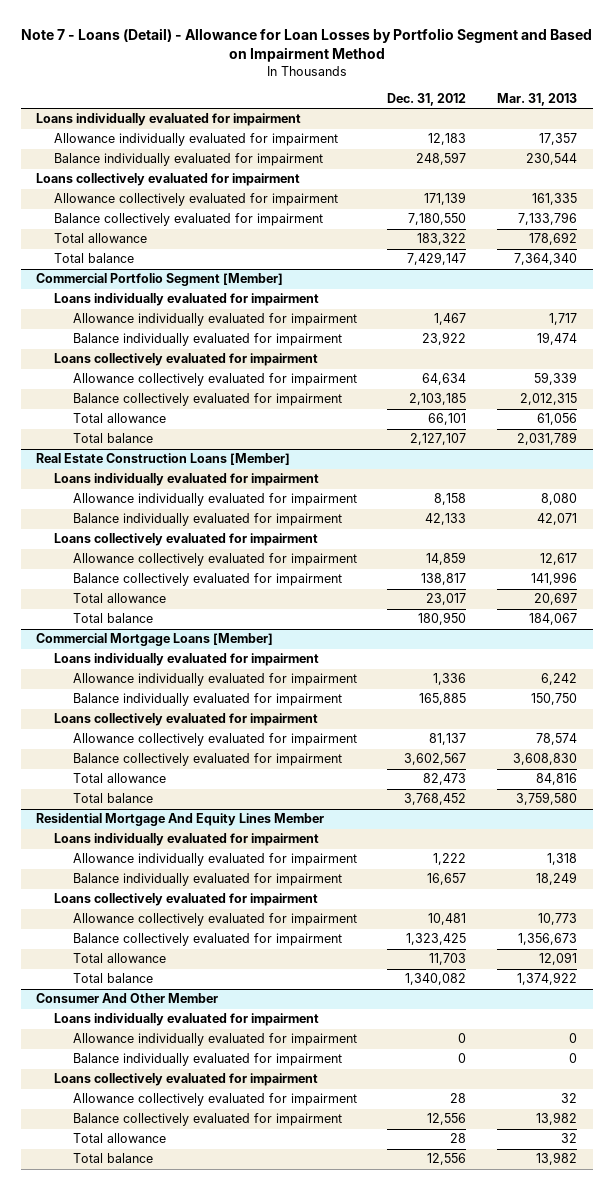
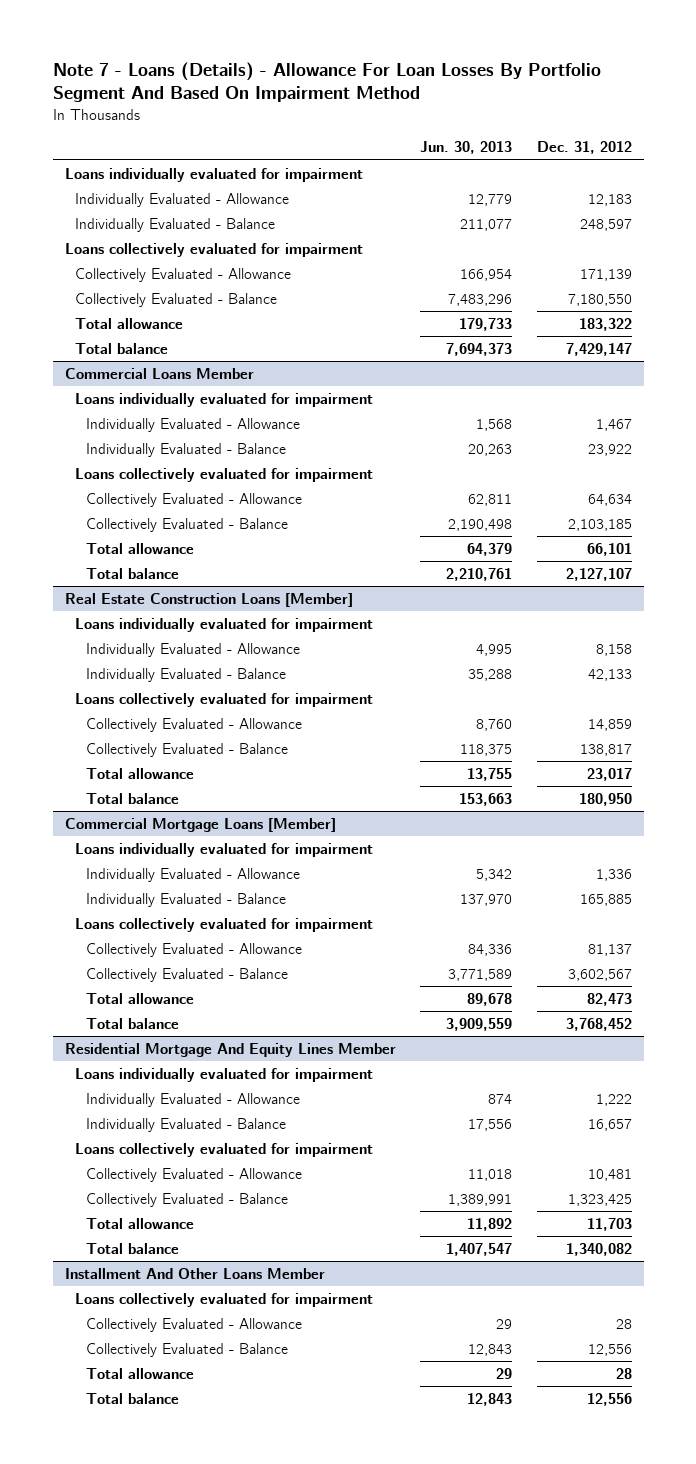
- Note 7 - Loans (Detail) - Allowance for Loan Losses by Portfolio Segment and Based on Impairment Method
+ Note 7 - Loans (Details) - Allowance For Loan Losses By Portfolio Segment And Based On Impairment Method
- | Dec. 31, 2012 | Mar. 31, 2013
+ | Jun. 30, 2013 | Dec. 31, 2012
- Allowance individually evaluated for impairment | 12,183 | 17,357
- Balance individually evaluated for impairment | 248,597 | 230,544
+ Individually Evaluated - Allowance | 12,779 | 12,183
+ Individually Evaluated - Balance | 211,077 | 248,597
- Allowance collectively evaluated for impairment | 171,139 | 161,335
- Balance collectively evaluated for impairment | 7,180,550 | 7,133,796
+ Collectively Evaluated - Allowance | 166,954 | 171,139
+ Collectively Evaluated - Balance | 7,483,296 | 7,180,550
- Commercial Portfolio Segment [Member]
+ Commercial Loans Member
- Allowance individually evaluated for impairment | 1,467 | 1,717
- Balance individually evaluated for impairment | 23,922 | 19,474
+ Individually Evaluated - Allowance | 1,568 | 1,467
+ Individually Evaluated - Balance | 20,263 | 23,922
- Allowance collectively evaluated for impairment | 64,634 | 59,339
- Balance collectively evaluated for impairment | 2,103,185 | 2,012,315
+ Collectively Evaluated - Allowance | 62,811 | 64,634
+ Collectively Evaluated - Balance | 2,190,498 | 2,103,185
@ Real Estate Construction Loans [Member]
- Allowance individually evaluated for impairment | 8,158 | 8,080
- Balance individually evaluated for impairment | 42,133 | 42,071
+ Individually Evaluated - Allowance | 4,995 | 8,158
+ Individually Evaluated - Balance | 35,288 | 42,133
- Allowance collectively evaluated for impairment | 14,859 | 12,617
- Balance collectively evaluated for impairment | 138,817 | 141,996
+ Collectively Evaluated - Allowance | 8,760 | 14,859
+ Collectively Evaluated - Balance | 118,375 | 138,817
@ Commercial Mortgage Loans [Member]
- Allowance individually evaluated for impairment | 1,336 | 6,242
- Balance individually evaluated for impairment | 165,885 | 150,750
+ Individually Evaluated - Allowance | 5,342 | 1,336
+ Individually Evaluated - Balance | 137,970 | 165,885
- Allowance collectively evaluated for impairment | 81,137 | 78,574
- Balance collectively evaluated for impairment | 3,602,567 | 3,608,830
+ Collectively Evaluated - Allowance | 84,336 | 81,137
+ Collectively Evaluated - Balance | 3,771,589 | 3,602,567
@ Residential Mortgage And Equity Lines Member
- Allowance individually evaluated for impairment | 1,222 | 1,318
- Balance individually evaluated for impairment | 16,657 | 18,249
+ Individually Evaluated - Allowance | 874 | 1,222
+ Individually Evaluated - Balance | 17,556 | 16,657
- Allowance collectively evaluated for impairment | 10,481 | 10,773
- Balance collectively evaluated for impairment | 1,323,425 | 1,356,673
+ Collectively Evaluated - Allowance | 11,018 | 10,481
+ Collectively Evaluated - Balance | 1,389,991 | 1,323,425
- Consumer And Other Member
- Loans individually evaluated for impairment
- Allowance individually evaluated for impairment | 0 | 0
- Balance individually evaluated for impairment | 0 | 0
+ Installment And Other Loans Member
- Allowance collectively evaluated for impairment | 28 | 32
- Balance collectively evaluated for impairment | 12,556 | 13,982
+ Collectively Evaluated - Allowance | 29 | 28
+ Collectively Evaluated - Balance | 12,843 | 12,556

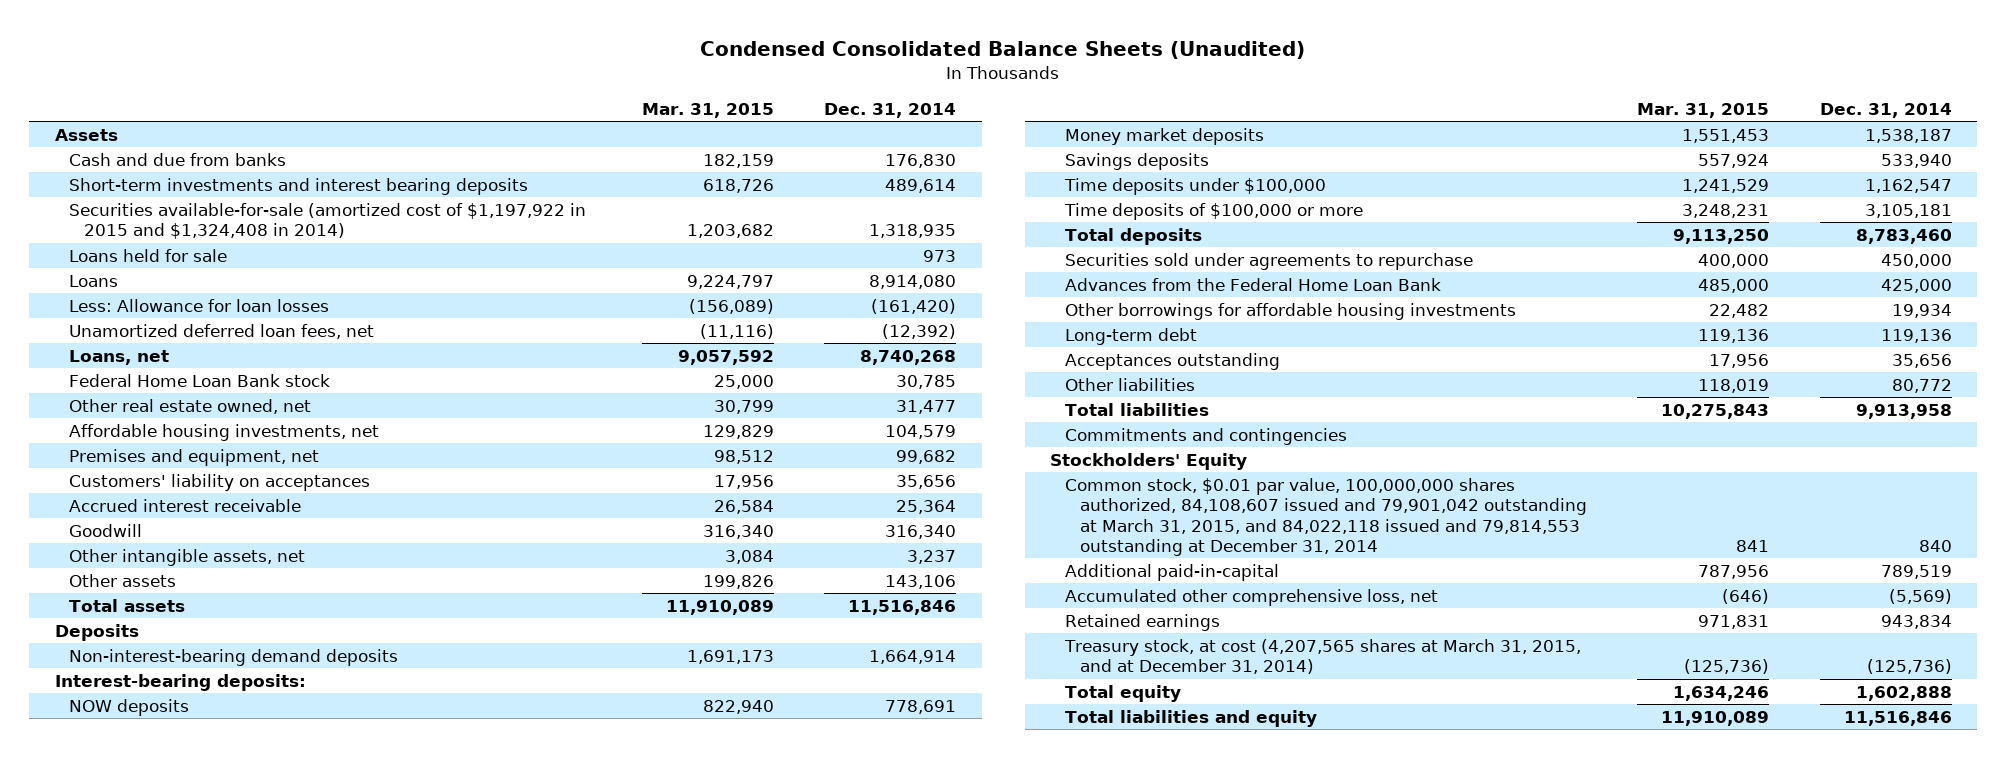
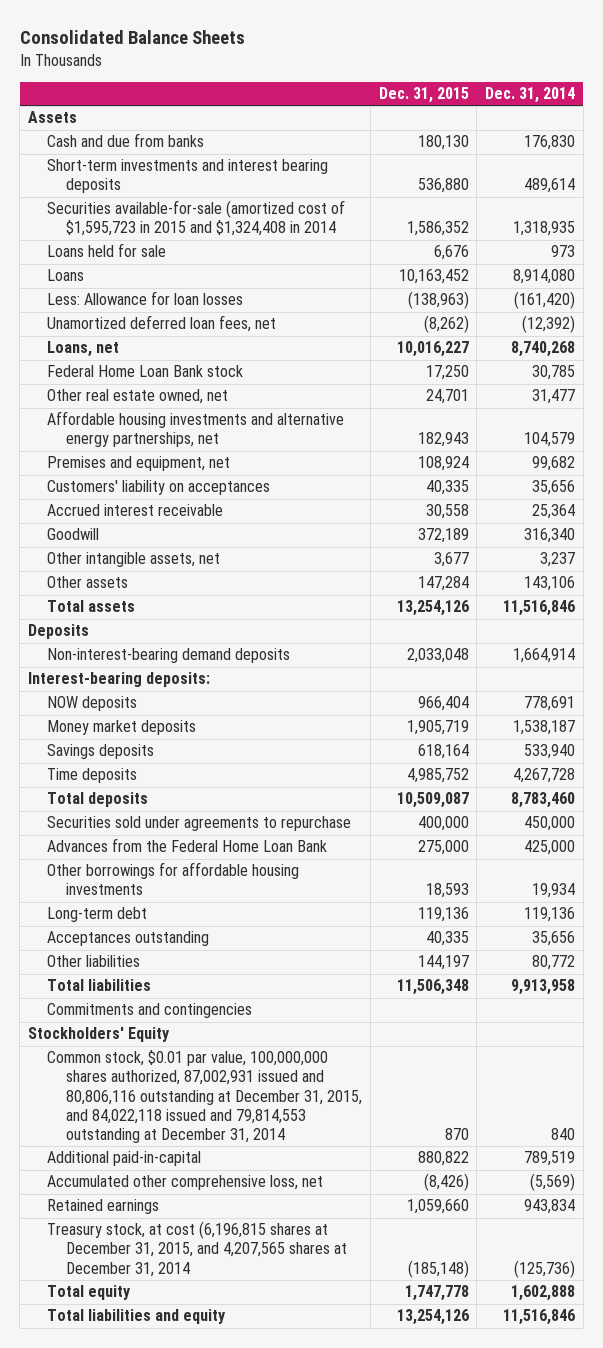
- Condensed Consolidated Balance Sheets (Unaudited)
+ Consolidated Balance Sheets
- | Mar. 31, 2015 | Dec. 31, 2014
+ | Dec. 31, 2015 | Dec. 31, 2014
- Securities available-for-sale (amortized cost of $1,197,922 in 2015 and $1,324,408 in 2014) | 1,203,682 | 1,318,935
+ Securities available-for-sale (amortized cost of $1,595,723 in 2015 and $1,324,408 in 2014 | 1,586,352 | 1,318,935
- Affordable housing investments, net | 129,829 | 104,579
+ Affordable housing investments and alternative energy partnerships, net | 182,943 | 104,579
- Time deposits under $100,000 | 1,241,529 | 1,162,547
- Time deposits of $100,000 or more | 3,248,231 | 3,105,181
+ Time deposits | 4,985,752 | 4,267,728
- Common stock, $0.01 par value, 100,000,000 shares authorized, 84,108,607 issued and 79,901,042 outstanding at March 31, 2015, and 84,022,118 issued and 79,814,553 outstanding at December 31, 2014 | 841 | 840
+ Common stock, $0.01 par value, 100,000,000 shares authorized, 87,002,931 issued and 80,806,116 outstanding at December 31, 2015, and 84,022,118 issued and 79,814,553 outstanding at December 31, 2014 | 870 | 840
- Treasury stock, at cost (4,207,565 shares at March 31, 2015, and at December 31, 2014) | (125,736) | (125,736)
+ Treasury stock, at cost (6,196,815 shares at December 31, 2015, and 4,207,565 shares at December 31, 2014 | (185,148) | (125,736)

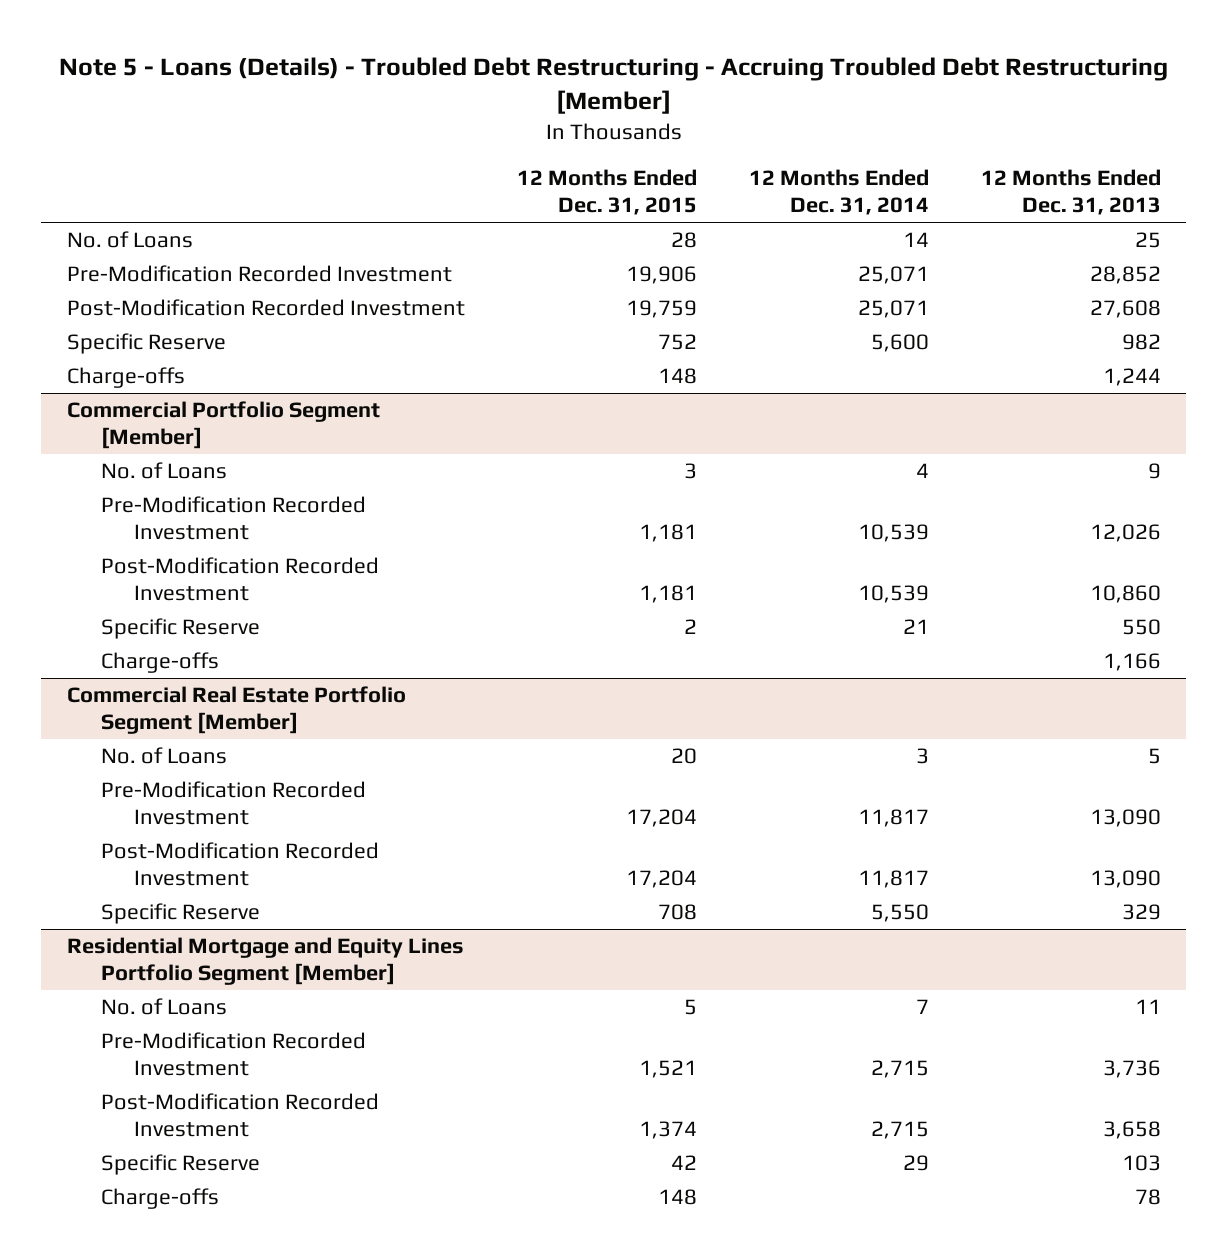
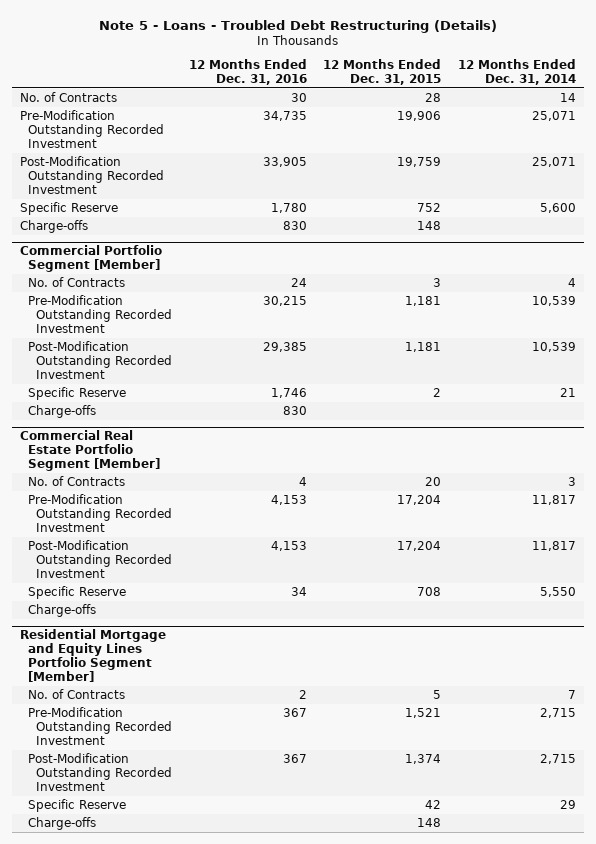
- Note 5 - Loans (Details) - Troubled Debt Restructuring - Accruing Troubled Debt Restructuring [Member]
+ Note 5 - Loans - Troubled Debt Restructuring (Details)
- | 12 Months Ended Dec. 31, 2015 | 12 Months Ended Dec. 31, 2014 | 12 Months Ended Dec. 31, 2013
+ | 12 Months Ended Dec. 31, 2016 | 12 Months Ended Dec. 31, 2015 | 12 Months Ended Dec. 31, 2014
- No. of Loans | 28 | 14 | 25
- Pre-Modification Recorded Investment | 19,906 | 25,071 | 28,852
- Post-Modification Recorded Investment | 19,759 | 25,071 | 27,608
+ No. of Contracts | 30 | 28 | 14
+ Pre-Modification Outstanding Recorded Investment | 34,735 | 19,906 | 25,071
+ Post-Modification Outstanding Recorded Investment | 33,905 | 19,759 | 25,071
@ Commercial Portfolio Segment [Member]
- No. of Loans | 3 | 4 | 9
- Pre-Modification Recorded Investment | 1,181 | 10,539 | 12,026
- Post-Modification Recorded Investment | 1,181 | 10,539 | 10,860
+ No. of Contracts | 24 | 3 | 4
+ Pre-Modification Outstanding Recorded Investment | 30,215 | 1,181 | 10,539
+ Post-Modification Outstanding Recorded Investment | 29,385 | 1,181 | 10,539
@ Commercial Real Estate Portfolio Segment [Member]
- No. of Loans | 20 | 3 | 5
- Pre-Modification Recorded Investment | 17,204 | 11,817 | 13,090
- Post-Modification Recorded Investment | 17,204 | 11,817 | 13,090
+ No. of Contracts | 4 | 20 | 3
+ Pre-Modification Outstanding Recorded Investment | 4,153 | 17,204 | 11,817
+ Post-Modification Outstanding Recorded Investment | 4,153 | 17,204 | 11,817
+ Charge-offs
@ Residential Mortgage and Equity Lines Portfolio Segment [Member]
- No. of Loans | 5 | 7 | 11
- Pre-Modification Recorded Investment | 1,521 | 2,715 | 3,736
- Post-Modification Recorded Investment | 1,374 | 2,715 | 3,658
+ No. of Contracts | 2 | 5 | 7
+ Pre-Modification Outstanding Recorded Investment | 367 | 1,521 | 2,715
+ Post-Modification Outstanding Recorded Investment | 367 | 1,374 | 2,715

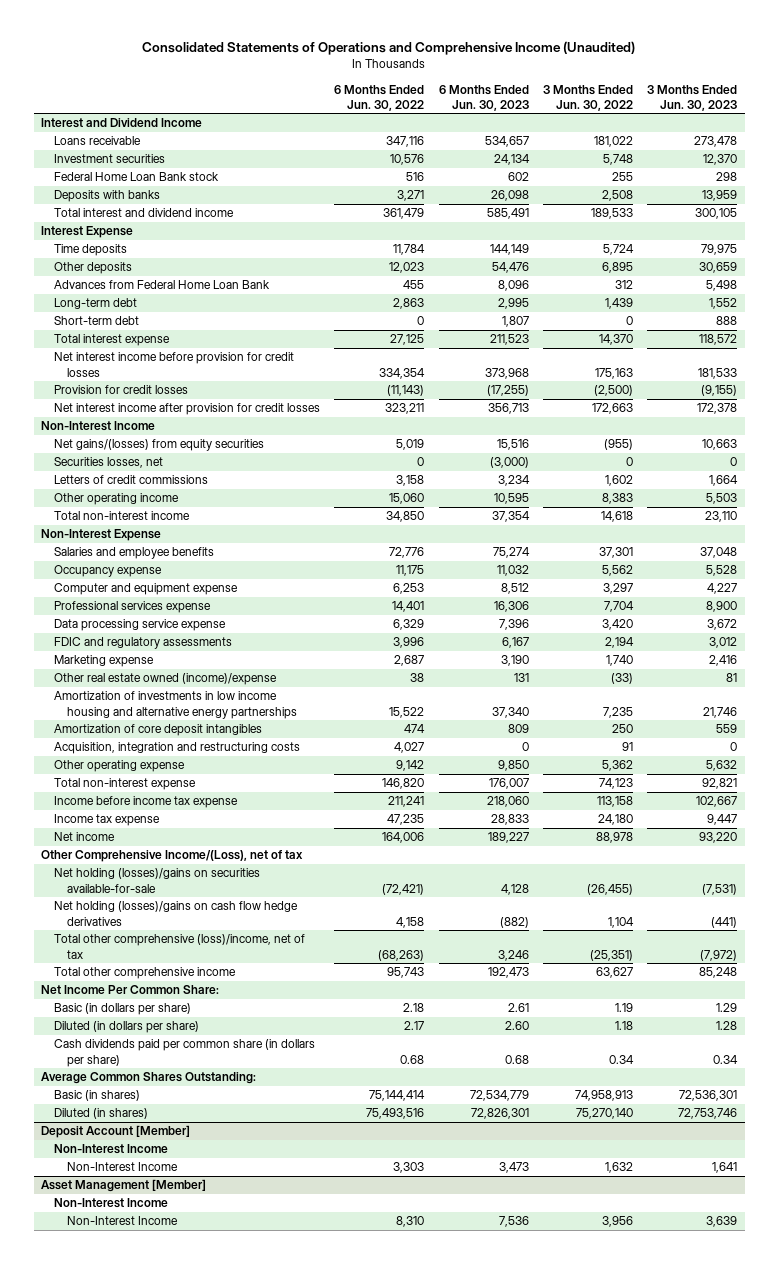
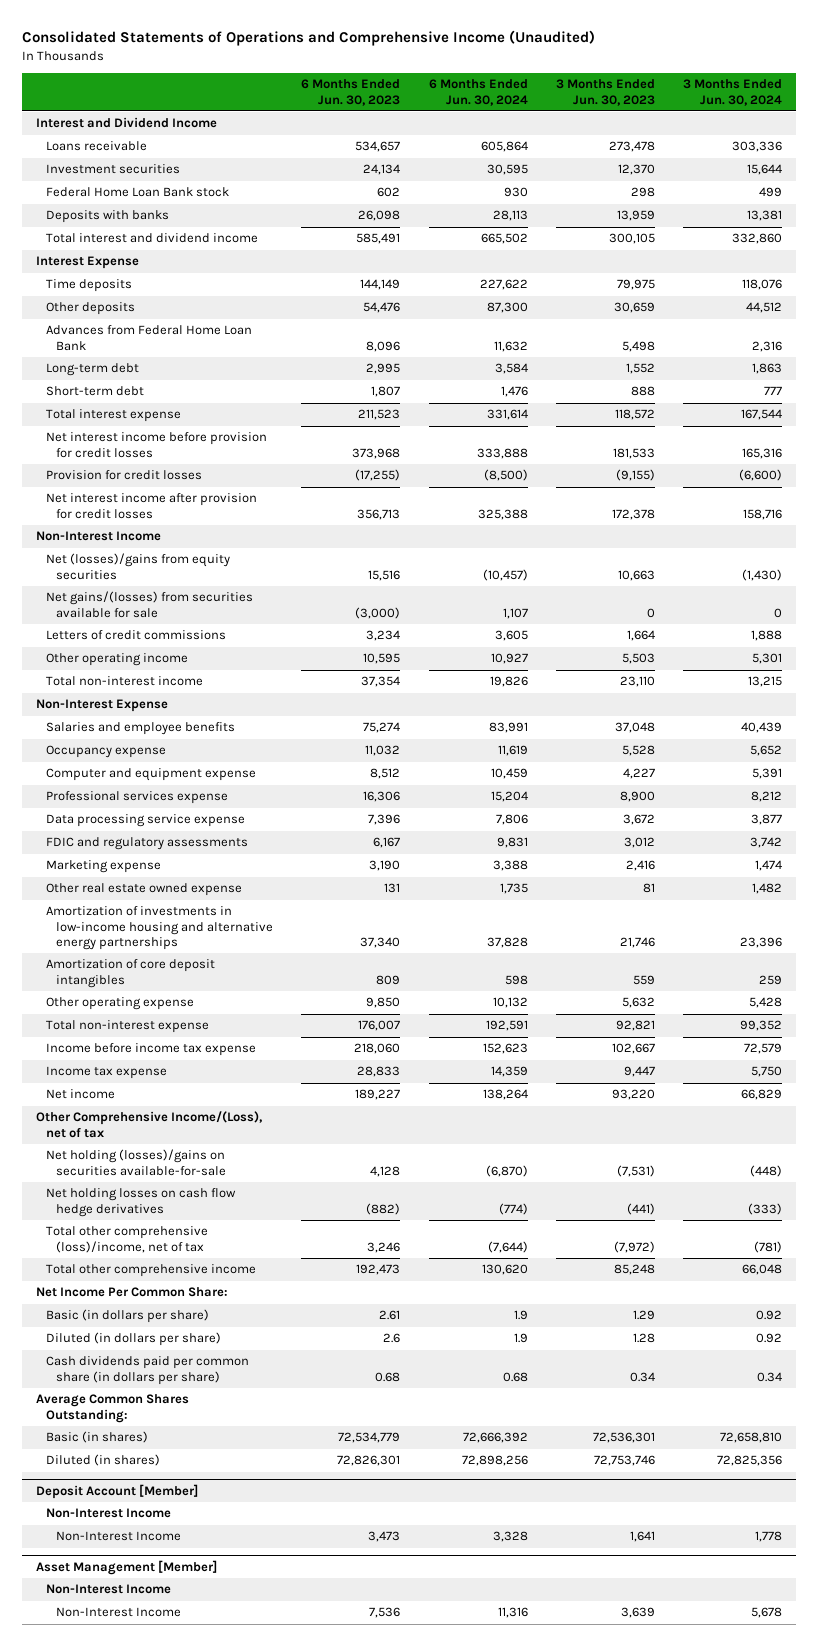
- | 6 Months Ended Jun. 30, 2022 | 6 Months Ended Jun. 30, 2023 | 3 Months Ended Jun. 30, 2022 | 3 Months Ended Jun. 30, 2023
+ | 6 Months Ended Jun. 30, 2023 | 6 Months Ended Jun. 30, 2024 | 3 Months Ended Jun. 30, 2023 | 3 Months Ended Jun. 30, 2024
- Net gains/(losses) from equity securities | 5,019 | 15,516 | (955) | 10,663
- Securities losses, net | 0 | (3,000) | 0 | 0
+ Net (losses)/gains from equity securities | 15,516 | (10,457) | 10,663 | (1,430)
+ Net gains/(losses) from securities available for sale | (3,000) | 1,107 | 0 | 0
- Other real estate owned (income)/expense | 38 | 131 | (33) | 81
- Amortization of investments in low income housing and alternative energy partnerships | 15,522 | 37,340 | 7,235 | 21,746
+ Other real estate owned expense | 131 | 1,735 | 81 | 1,482
+ Amortization of investments in low-income housing and alternative energy partnerships | 37,340 | 37,828 | 21,746 | 23,396
- Acquisition, integration and restructuring costs | 4,027 | 0 | 91 | 0
- Net holding (losses)/gains on cash flow hedge derivatives | 4,158 | (882) | 1,104 | (441)
+ Net holding losses on cash flow hedge derivatives | (882) | (774) | (441) | (333)
- Diluted (in dollars per share) | 2.17 | 2.60 | 1.18 | 1.28
+ Diluted (in dollars per share) | 2.6 | 1.9 | 1.28 | 0.92

